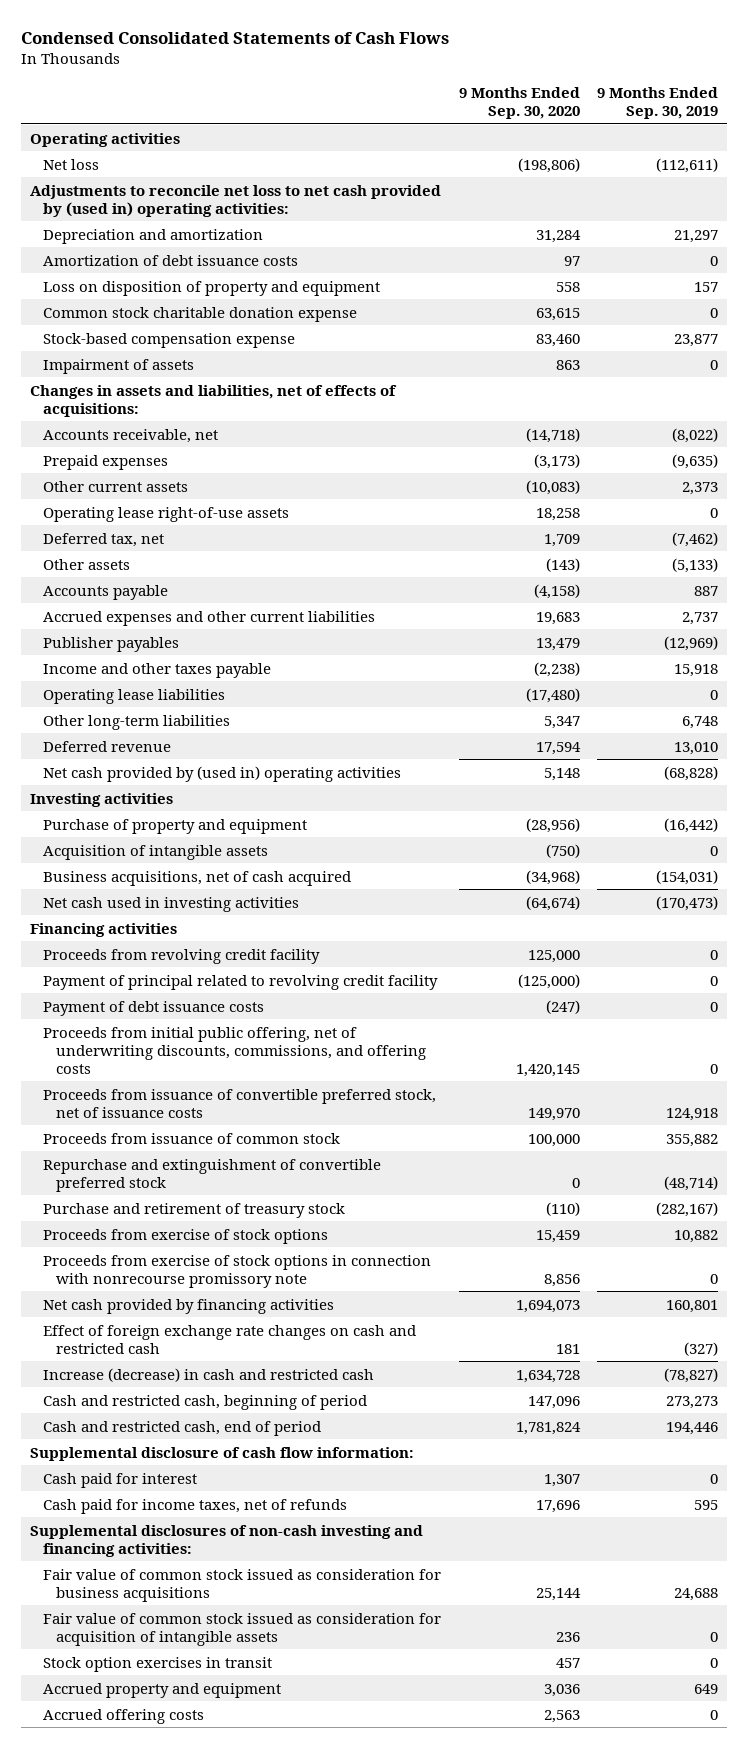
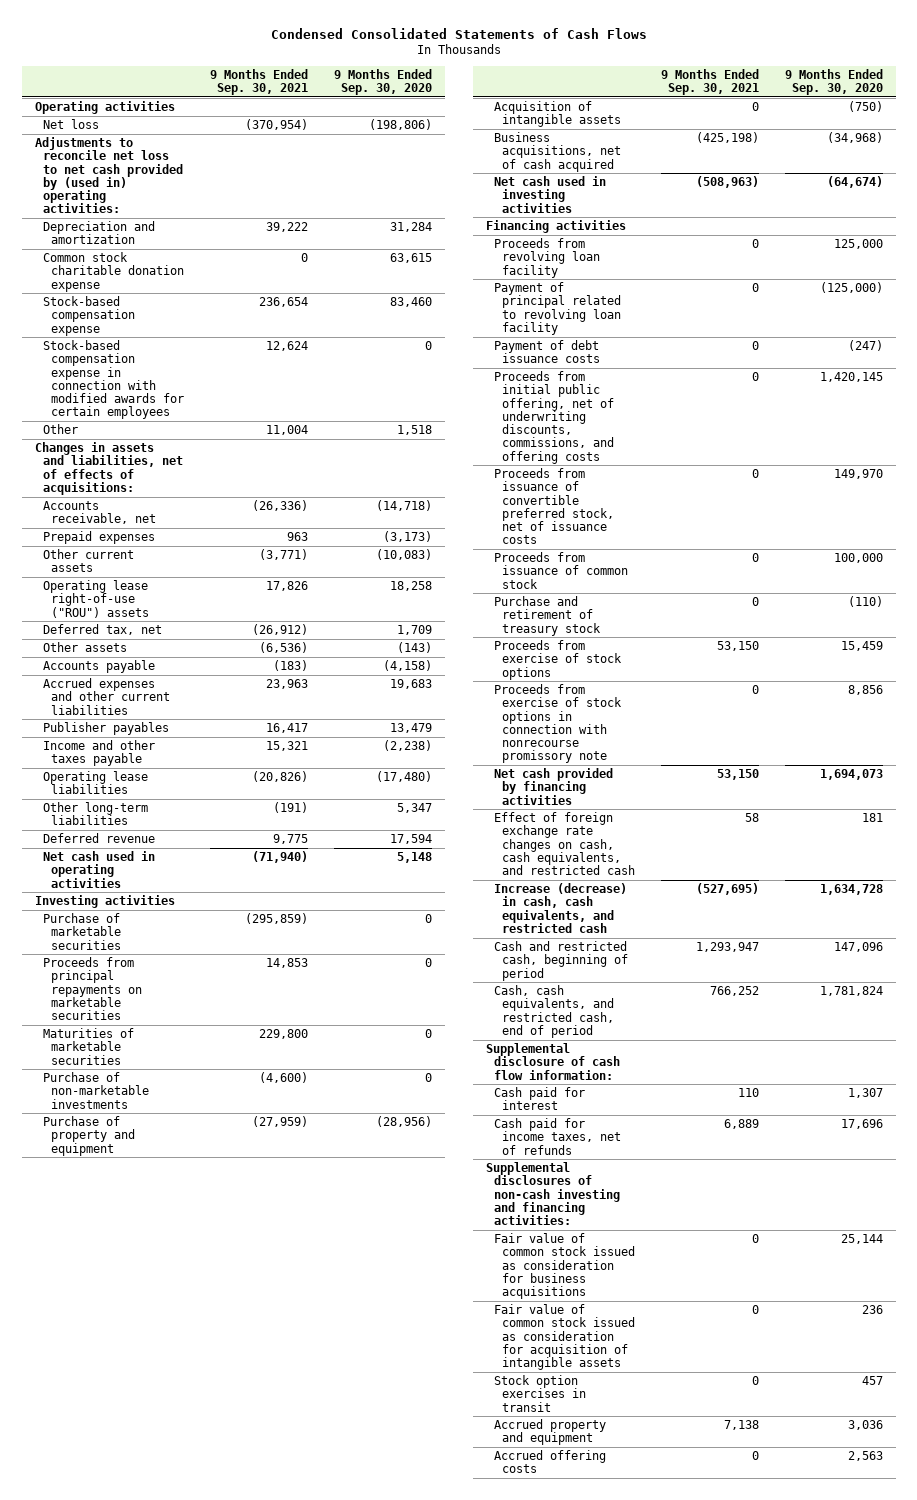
- | 9 Months Ended Sep. 30, 2020 | 9 Months Ended Sep. 30, 2019
+ | 9 Months Ended Sep. 30, 2021 | 9 Months Ended Sep. 30, 2020
- Amortization of debt issuance costs | 97 | 0
- Loss on disposition of property and equipment | 558 | 157
- Impairment of assets | 863 | 0
+ Stock-based compensation expense in connection with modified awards for certain employees | 12,624 | 0
+ Other | 11,004 | 1,518
- Operating lease right-of-use assets | 18,258 | 0
+ Operating lease right-of-use ("ROU") assets | 17,826 | 18,258
- Net cash provided by (used in) operating activities | 5,148 | (68,828)
+ Net cash used in operating activities | (71,940) | 5,148
+ Purchase of marketable securities | (295,859) | 0
+ Proceeds from principal repayments on marketable securities | 14,853 | 0
+ Maturities of marketable securities | 229,800 | 0
+ Purchase of non-marketable investments | (4,600) | 0
- Proceeds from revolving credit facility | 125,000 | 0
- Payment of principal related to revolving credit facility | (125,000) | 0
+ Proceeds from revolving loan facility | 0 | 125,000
+ Payment of principal related to revolving loan facility | 0 | (125,000)
- Repurchase and extinguishment of convertible preferred stock | 0 | (48,714)
- Effect of foreign exchange rate changes on cash and restricted cash | 181 | (327)
- Increase (decrease) in cash and restricted cash | 1,634,728 | (78,827)
+ Effect of foreign exchange rate changes on cash, cash equivalents, and restricted cash | 58 | 181
+ Increase (decrease) in cash, cash equivalents, and restricted cash | (527,695) | 1,634,728
- Cash and restricted cash, end of period | 1,781,824 | 194,446
+ Cash, cash equivalents, and restricted cash, end of period | 766,252 | 1,781,824

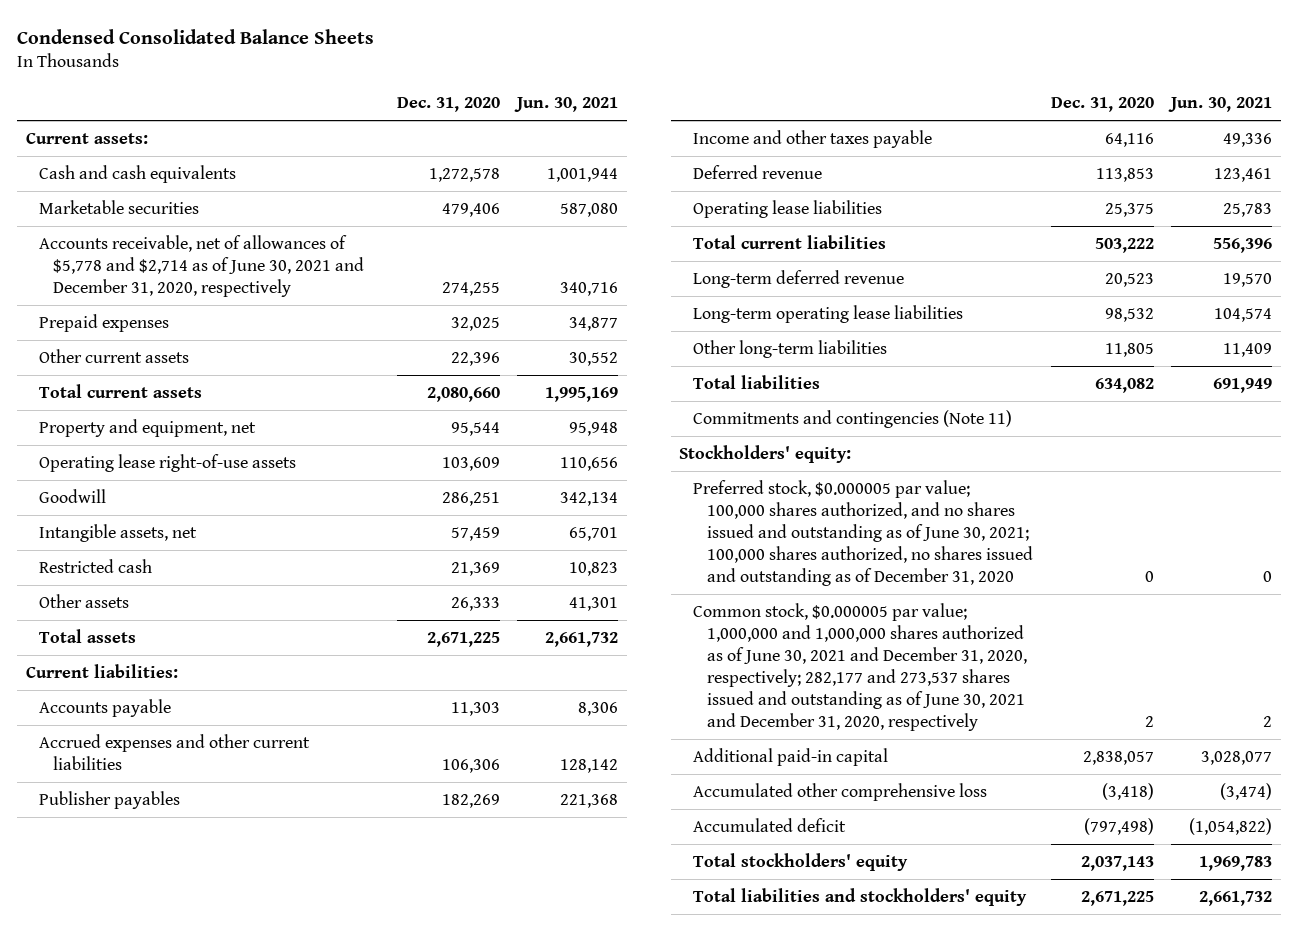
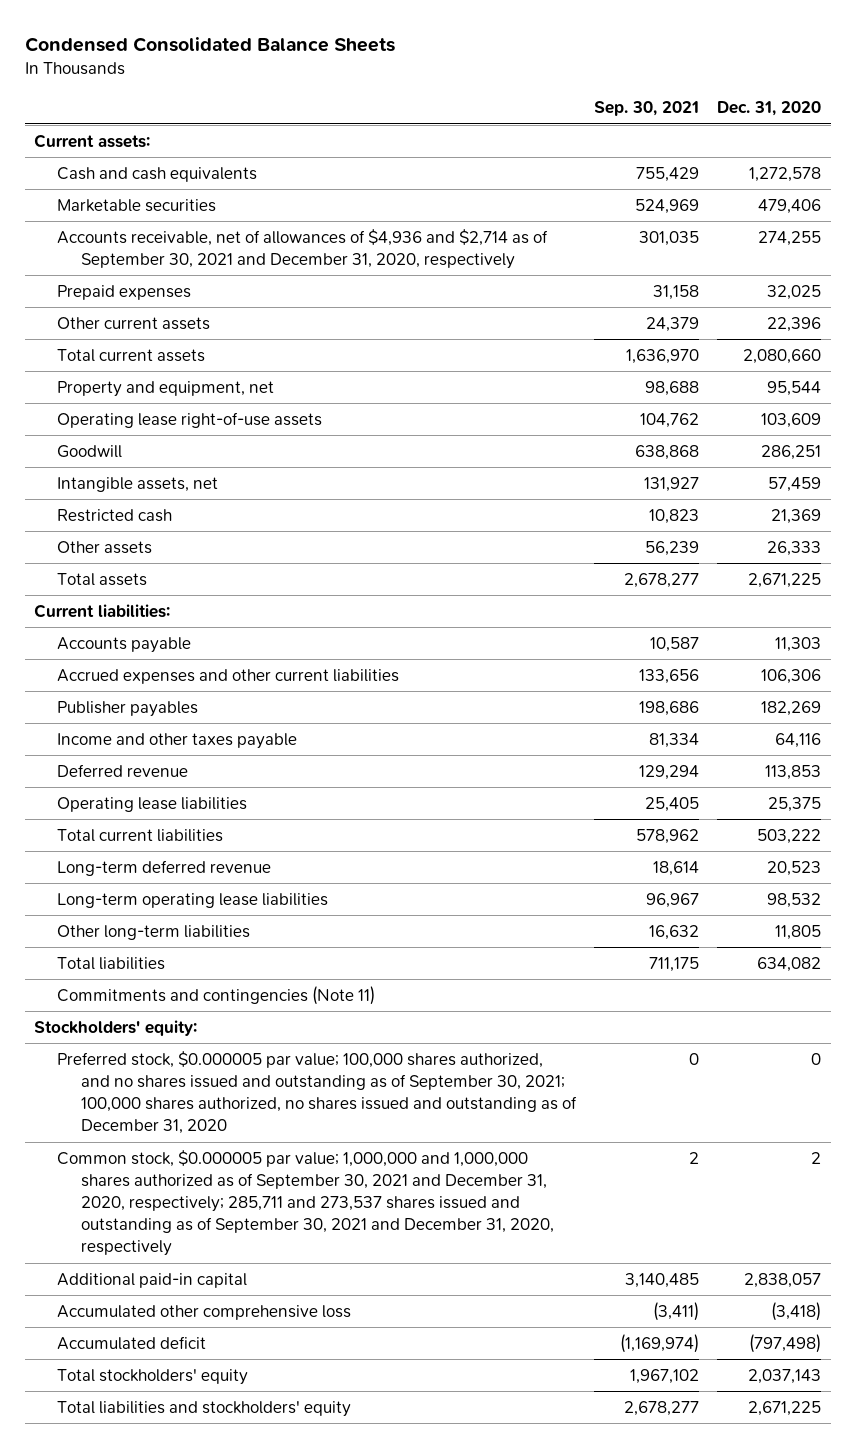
- | Dec. 31, 2020 | Jun. 30, 2021
+ | Sep. 30, 2021 | Dec. 31, 2020
- Accounts receivable, net of allowances of $5,778 and $2,714 as of June 30, 2021 and December 31, 2020, respectively | 274,255 | 340,716
+ Accounts receivable, net of allowances of $4,936 and $2,714 as of September 30, 2021 and December 31, 2020, respectively | 301,035 | 274,255
- Preferred stock, $0.000005 par value; 100,000 shares authorized, and no shares issued and outstanding as of June 30, 2021; 100,000 shares authorized, no shares issued and outstanding as of December 31, 2020 | 0 | 0
- Common stock, $0.000005 par value; 1,000,000 and 1,000,000 shares authorized as of June 30, 2021 and December 31, 2020, respectively; 282,177 and 273,537 shares issued and outstanding as of June 30, 2021 and December 31, 2020, respectively | 2 | 2
+ Preferred stock, $0.000005 par value; 100,000 shares authorized, and no shares issued and outstanding as of September 30, 2021; 100,000 shares authorized, no shares issued and outstanding as of December 31, 2020 | 0 | 0
+ Common stock, $0.000005 par value; 1,000,000 and 1,000,000 shares authorized as of September 30, 2021 and December 31, 2020, respectively; 285,711 and 273,537 shares issued and outstanding as of September 30, 2021 and December 31, 2020, respectively | 2 | 2

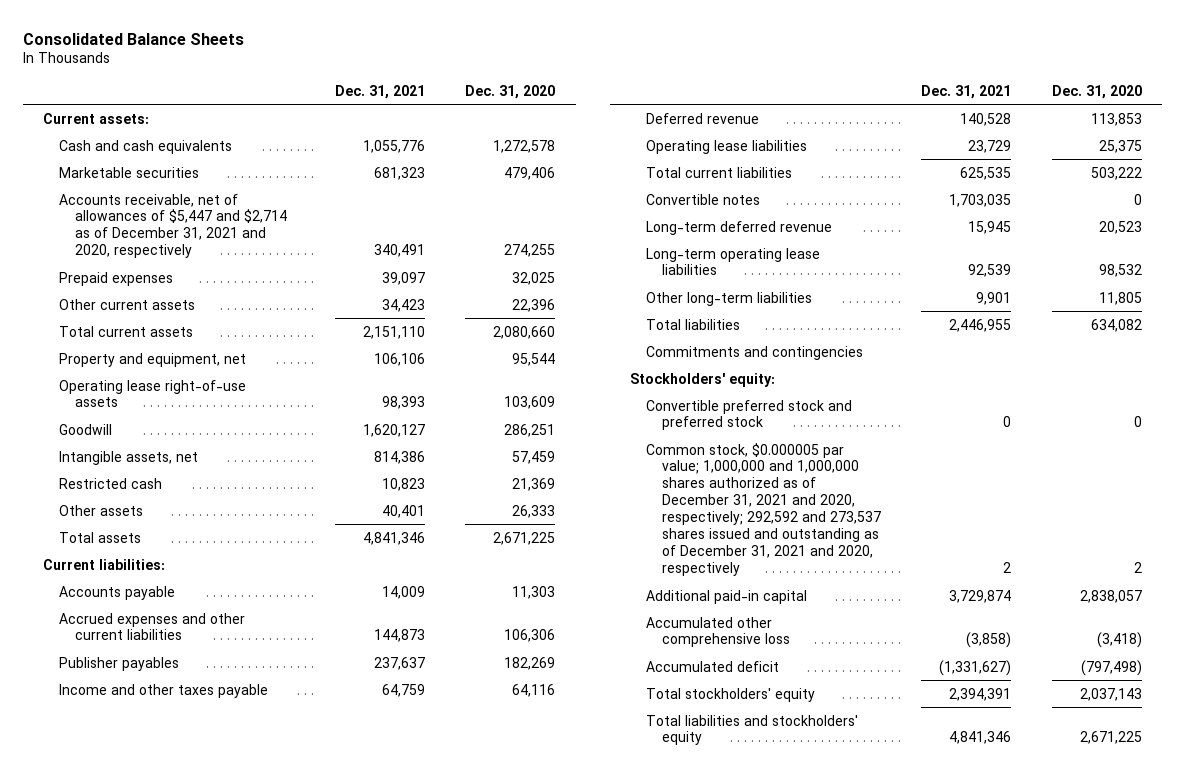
- Condensed Consolidated Balance Sheets
+ Consolidated Balance Sheets
- | Sep. 30, 2021 | Dec. 31, 2020
+ | Dec. 31, 2021 | Dec. 31, 2020
- Accounts receivable, net of allowances of $4,936 and $2,714 as of September 30, 2021 and December 31, 2020, respectively | 301,035 | 274,255
+ Accounts receivable, net of allowances of $5,447 and $2,714 as of December 31, 2021 and 2020, respectively | 340,491 | 274,255
+ Convertible notes | 1,703,035 | 0
- Commitments and contingencies (Note 11)
+ Commitments and contingencies
- Preferred stock, $0.000005 par value; 100,000 shares authorized, and no shares issued and outstanding as of September 30, 2021; 100,000 shares authorized, no shares issued and outstanding as of December 31, 2020 | 0 | 0
- Common stock, $0.000005 par value; 1,000,000 and 1,000,000 shares authorized as of September 30, 2021 and December 31, 2020, respectively; 285,711 and 273,537 shares issued and outstanding as of September 30, 2021 and December 31, 2020, respectively | 2 | 2
+ Convertible preferred stock and preferred stock | 0 | 0
+ Common stock, $0.000005 par value; 1,000,000 and 1,000,000 shares authorized as of December 31, 2021 and 2020, respectively; 292,592 and 273,537 shares issued and outstanding as of December 31, 2021 and 2020, respectively | 2 | 2

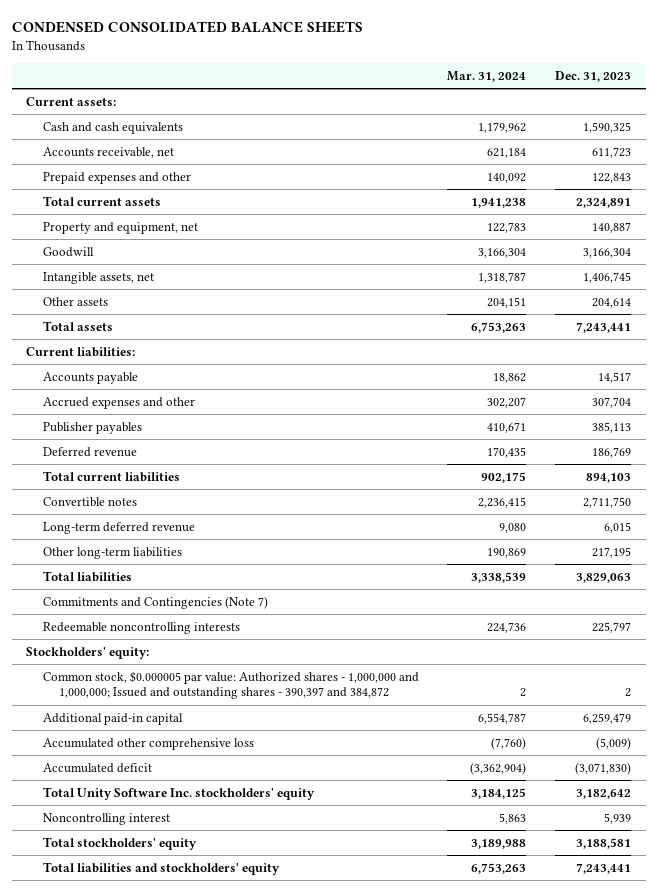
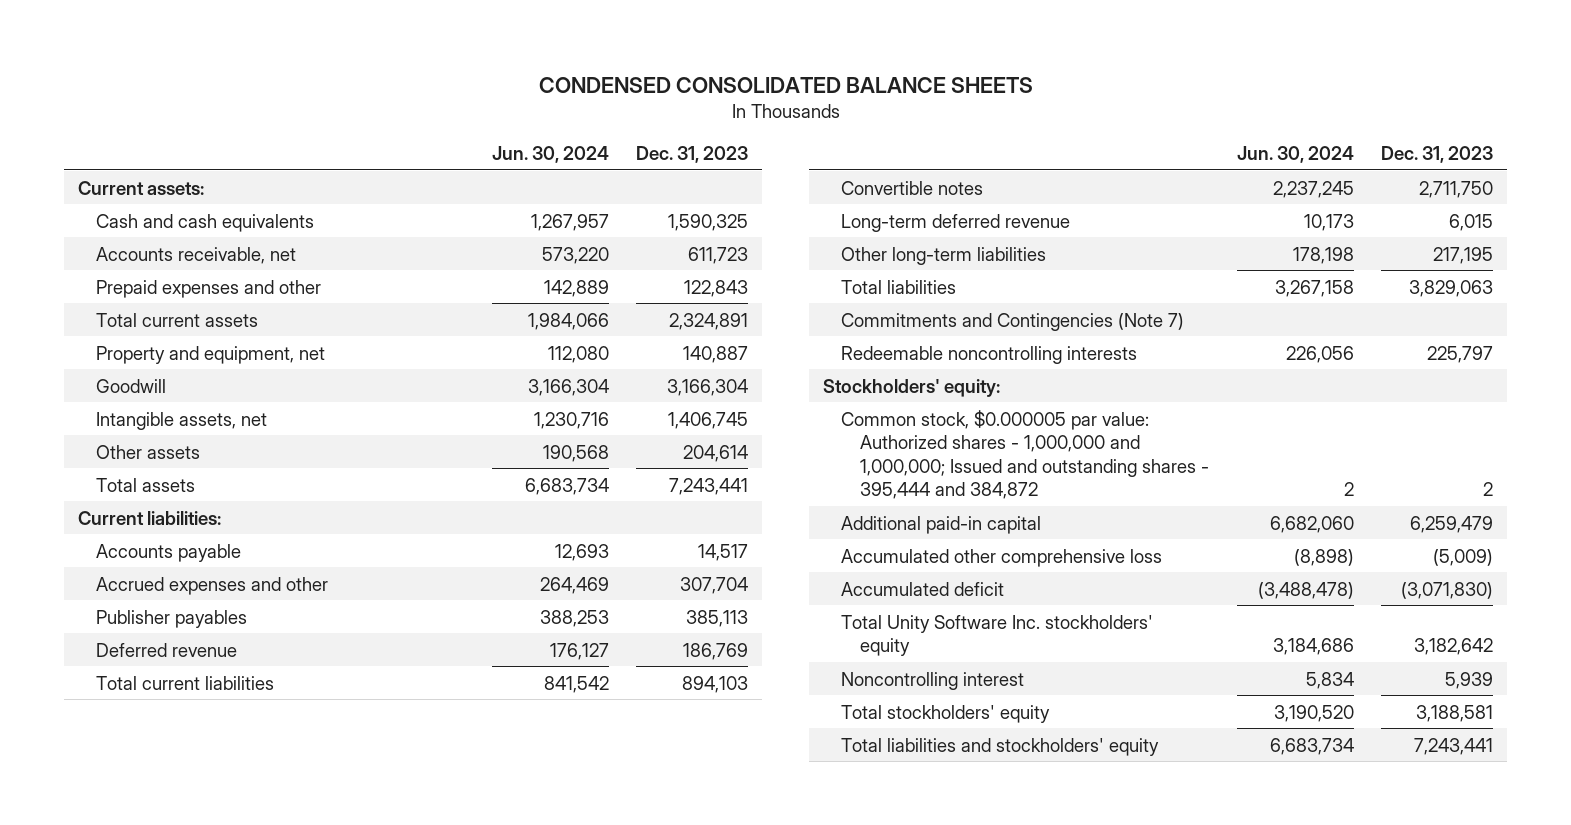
- | Mar. 31, 2024 | Dec. 31, 2023
+ | Jun. 30, 2024 | Dec. 31, 2023
- Common stock, $0.000005 par value: Authorized shares - 1,000,000 and 1,000,000; Issued and outstanding shares - 390,397 and 384,872 | 2 | 2
+ Common stock, $0.000005 par value: Authorized shares - 1,000,000 and 1,000,000; Issued and outstanding shares - 395,444 and 384,872 | 2 | 2

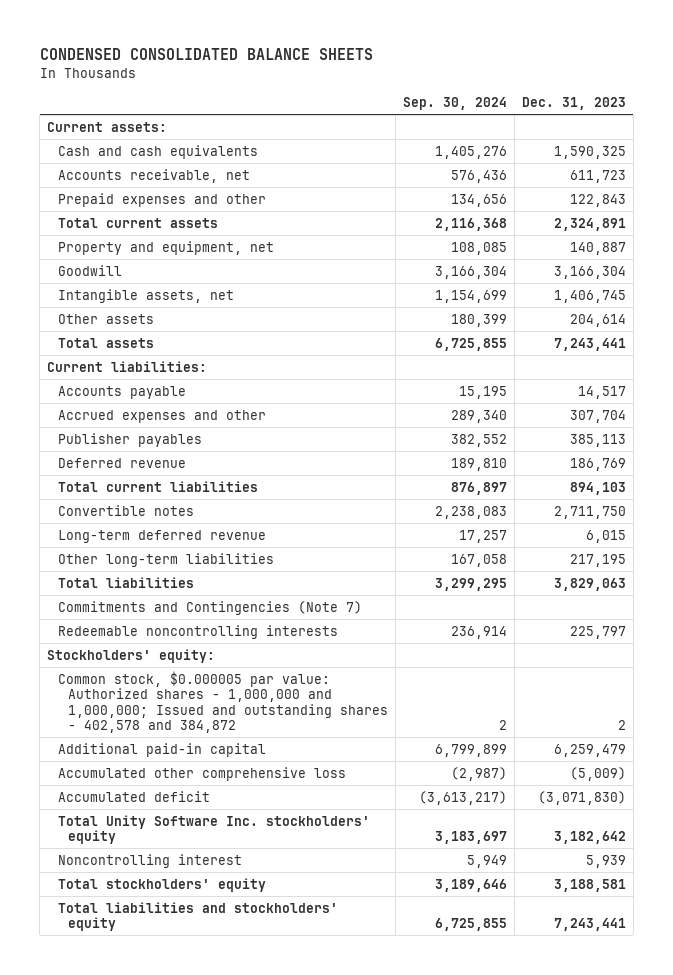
- | Jun. 30, 2024 | Dec. 31, 2023
+ | Sep. 30, 2024 | Dec. 31, 2023
- Common stock, $0.000005 par value: Authorized shares - 1,000,000 and 1,000,000; Issued and outstanding shares - 395,444 and 384,872 | 2 | 2
+ Common stock, $0.000005 par value: Authorized shares - 1,000,000 and 1,000,000; Issued and outstanding shares - 402,578 and 384,872 | 2 | 2

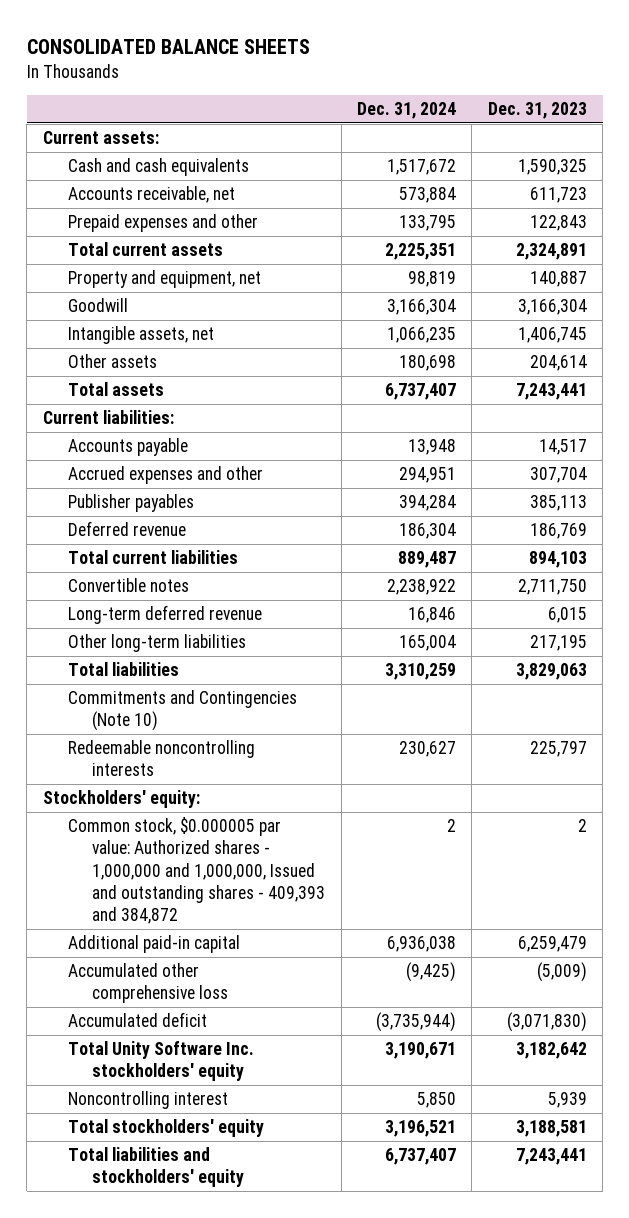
- CONDENSED CONSOLIDATED BALANCE SHEETS
+ CONSOLIDATED BALANCE SHEETS
- | Sep. 30, 2024 | Dec. 31, 2023
+ | Dec. 31, 2024 | Dec. 31, 2023
- Commitments and Contingencies (Note 7)
+ Commitments and Contingencies (Note 10)
- Common stock, $0.000005 par value: Authorized shares - 1,000,000 and 1,000,000; Issued and outstanding shares - 402,578 and 384,872 | 2 | 2
+ Common stock, $0.000005 par value: Authorized shares - 1,000,000 and 1,000,000, Issued and outstanding shares - 409,393 and 384,872 | 2 | 2

